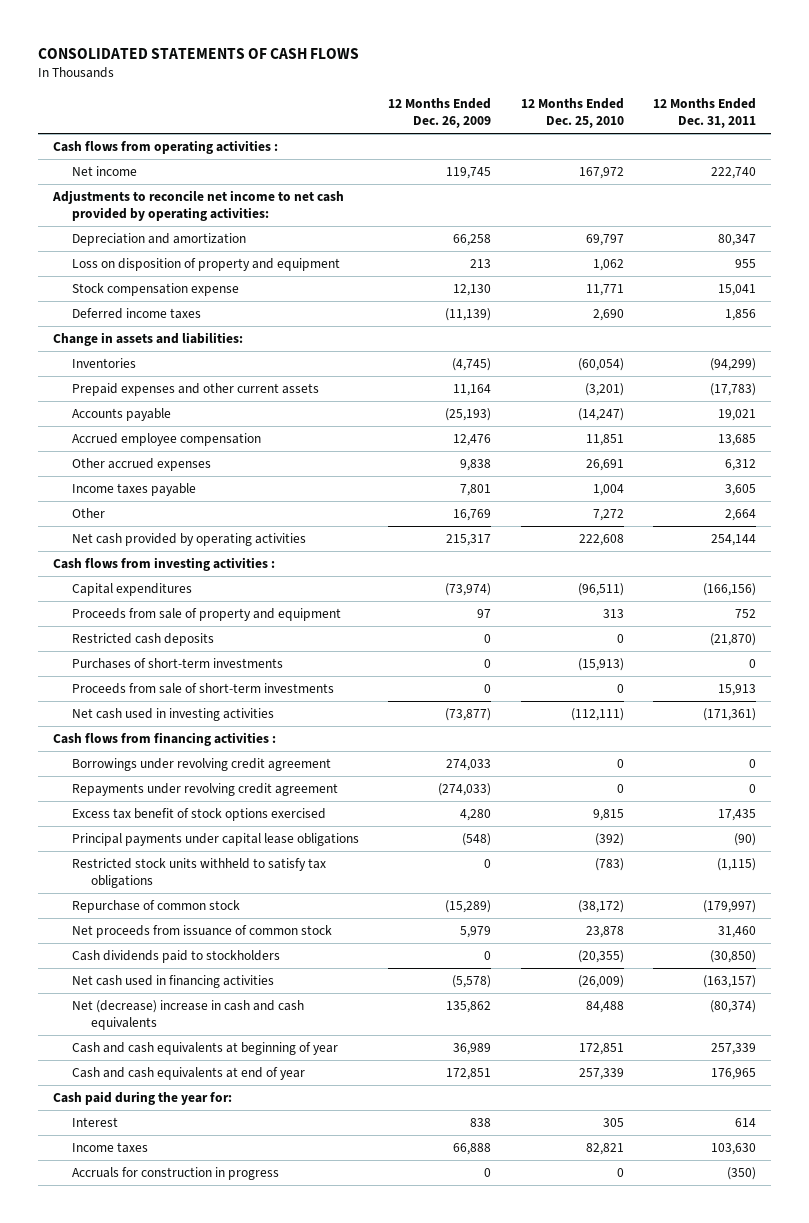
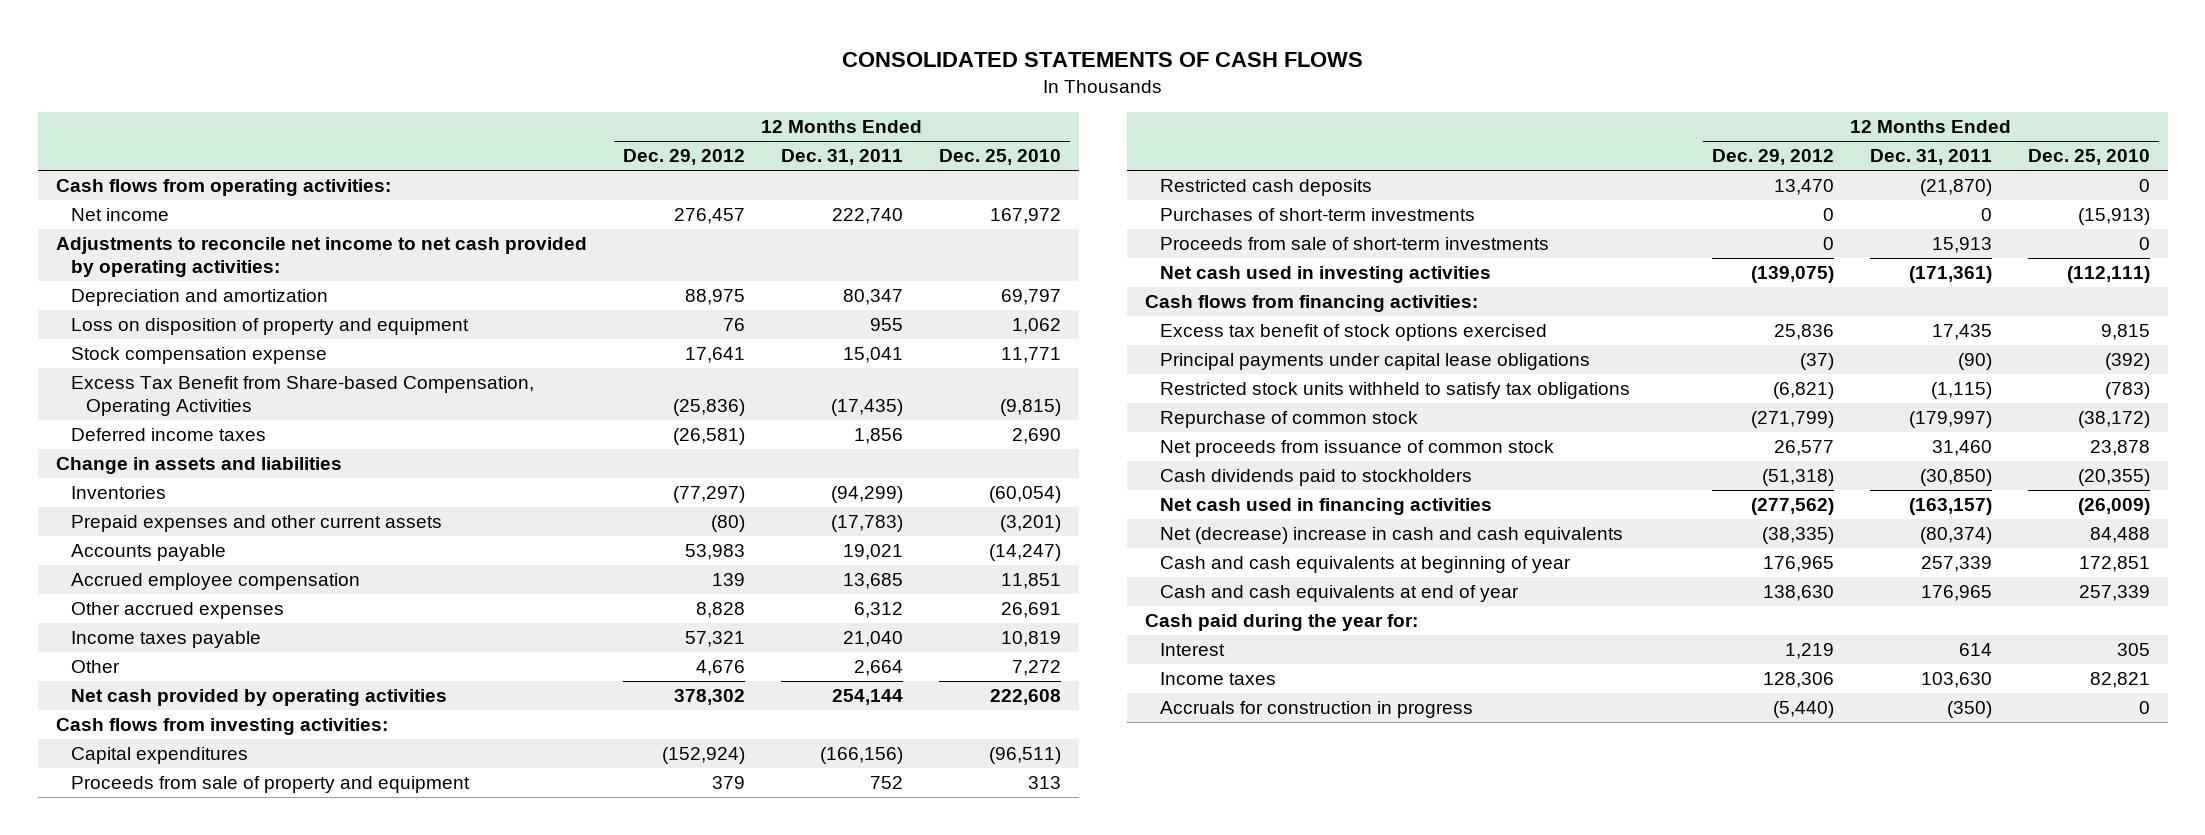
- | 12 Months Ended Dec. 26, 2009 | 12 Months Ended Dec. 25, 2010 | 12 Months Ended Dec. 31, 2011
+ | 12 Months Ended Dec. 29, 2012 | 12 Months Ended Dec. 31, 2011 | 12 Months Ended Dec. 25, 2010
- Cash flows from operating activities :
+ Cash flows from operating activities:
+ Excess Tax Benefit from Share-based Compensation, Operating Activities | (25,836) | (17,435) | (9,815)
- Change in assets and liabilities:
+ Change in assets and liabilities
- Income taxes payable | 7,801 | 1,004 | 3,605
+ Income taxes payable | 57,321 | 21,040 | 10,819
- Cash flows from investing activities :
+ Cash flows from investing activities:
- Cash flows from financing activities :
- Borrowings under revolving credit agreement | 274,033 | 0 | 0
- Repayments under revolving credit agreement | (274,033) | 0 | 0
+ Cash flows from financing activities:

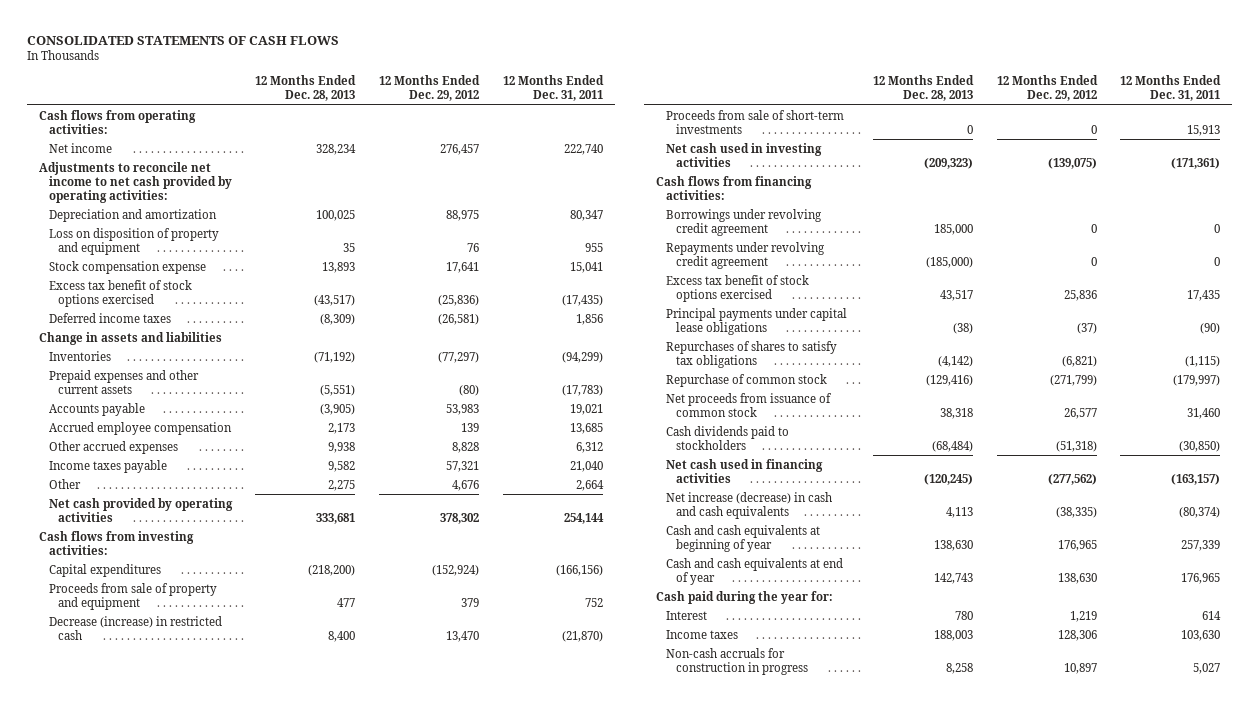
- | 12 Months Ended Dec. 29, 2012 | 12 Months Ended Dec. 31, 2011 | 12 Months Ended Dec. 25, 2010
+ | 12 Months Ended Dec. 28, 2013 | 12 Months Ended Dec. 29, 2012 | 12 Months Ended Dec. 31, 2011
- Excess Tax Benefit from Share-based Compensation, Operating Activities | (25,836) | (17,435) | (9,815)
+ Excess tax benefit of stock options exercised | (43,517) | (25,836) | (17,435)
- Restricted cash deposits | 13,470 | (21,870) | 0
- Purchases of short-term investments | 0 | 0 | (15,913)
+ Decrease (increase) in restricted cash | 8,400 | 13,470 | (21,870)
+ Borrowings under revolving credit agreement | 185,000 | 0 | 0
+ Repayments under revolving credit agreement | (185,000) | 0 | 0
- Restricted stock units withheld to satisfy tax obligations | (6,821) | (1,115) | (783)
+ Repurchases of shares to satisfy tax obligations | (4,142) | (6,821) | (1,115)
- Net (decrease) increase in cash and cash equivalents | (38,335) | (80,374) | 84,488
+ Net increase (decrease) in cash and cash equivalents | 4,113 | (38,335) | (80,374)
- Accruals for construction in progress | (5,440) | (350) | 0
+ Non-cash accruals for construction in progress | 8,258 | 10,897 | 5,027

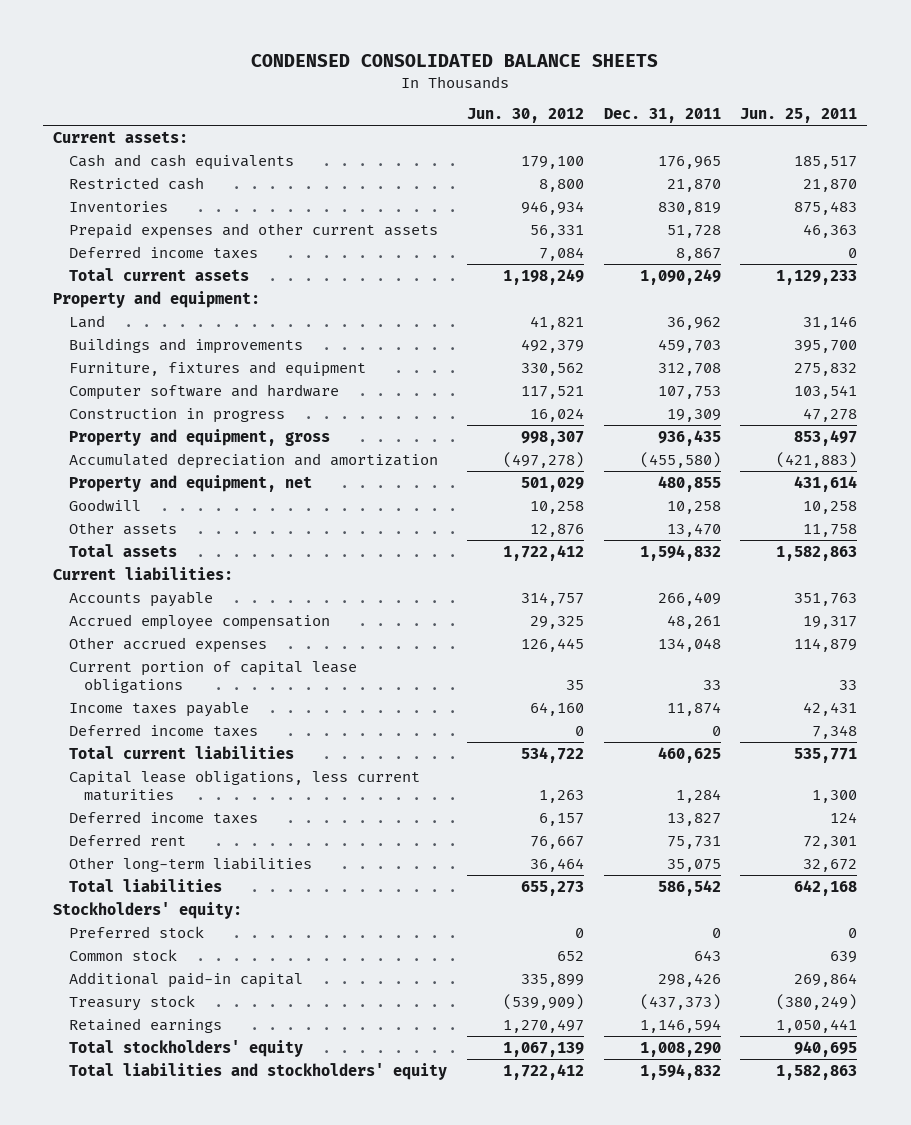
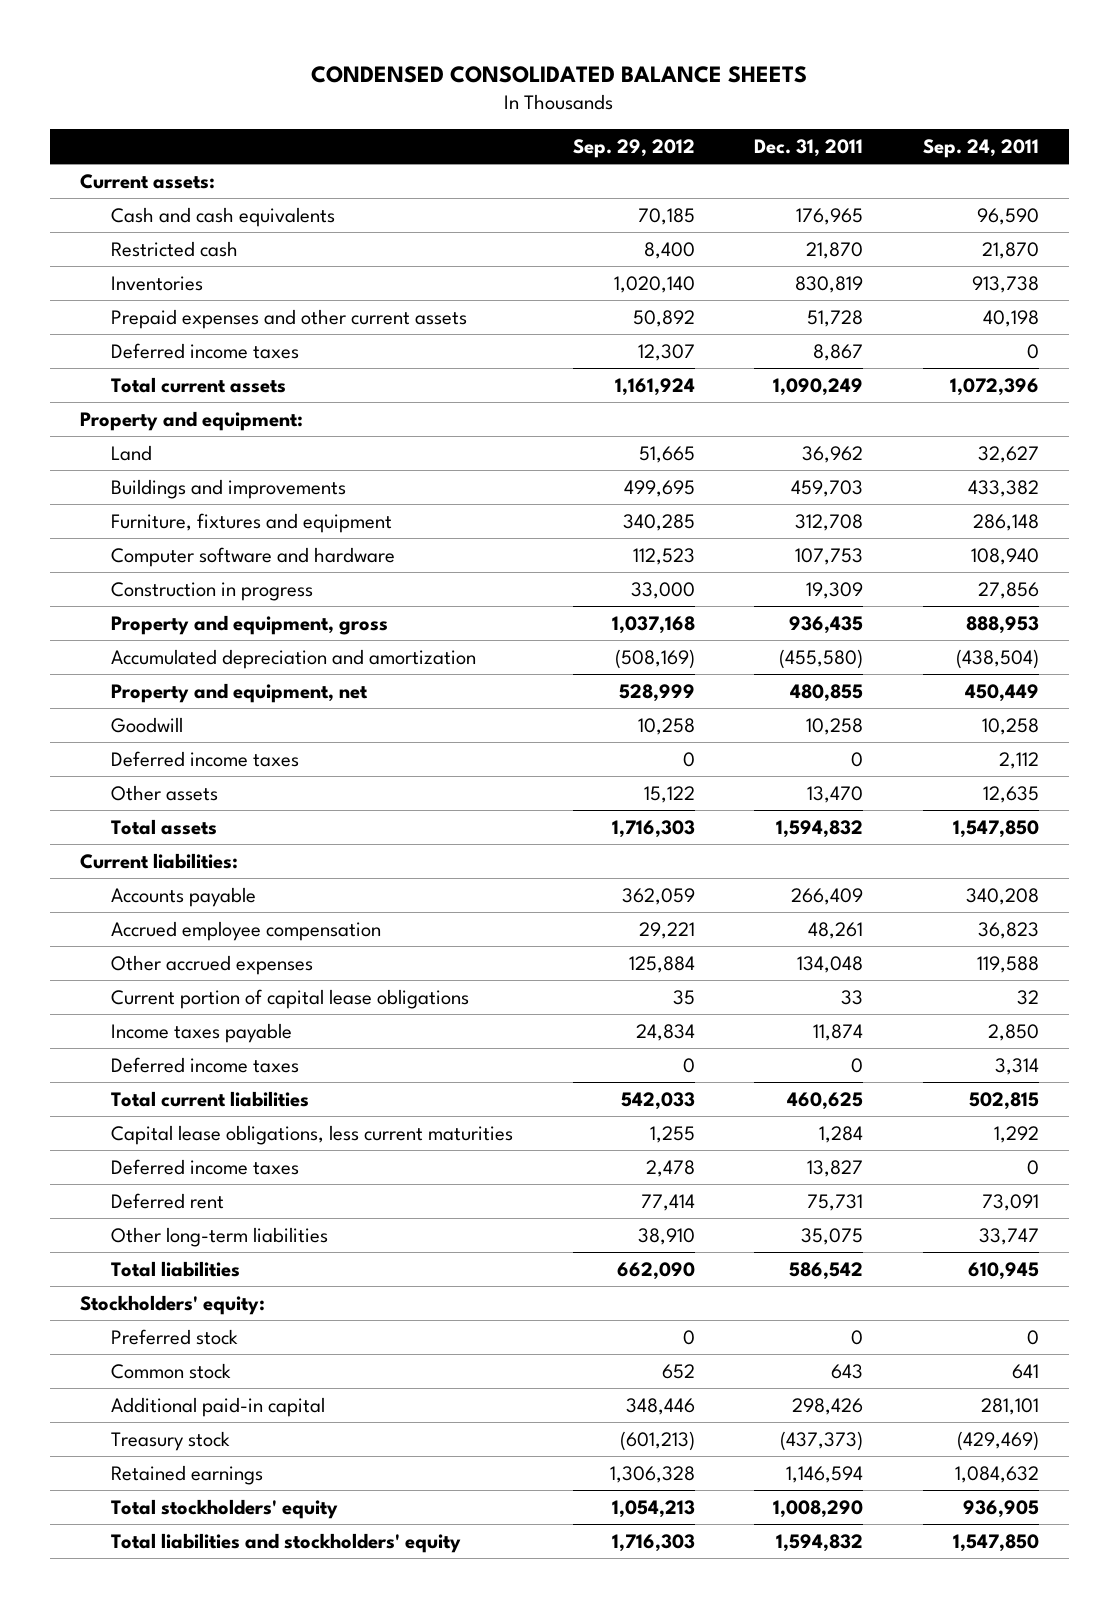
- | Jun. 30, 2012 | Dec. 31, 2011 | Jun. 25, 2011
+ | Sep. 29, 2012 | Dec. 31, 2011 | Sep. 24, 2011
+ Deferred income taxes | 0 | 0 | 2,112

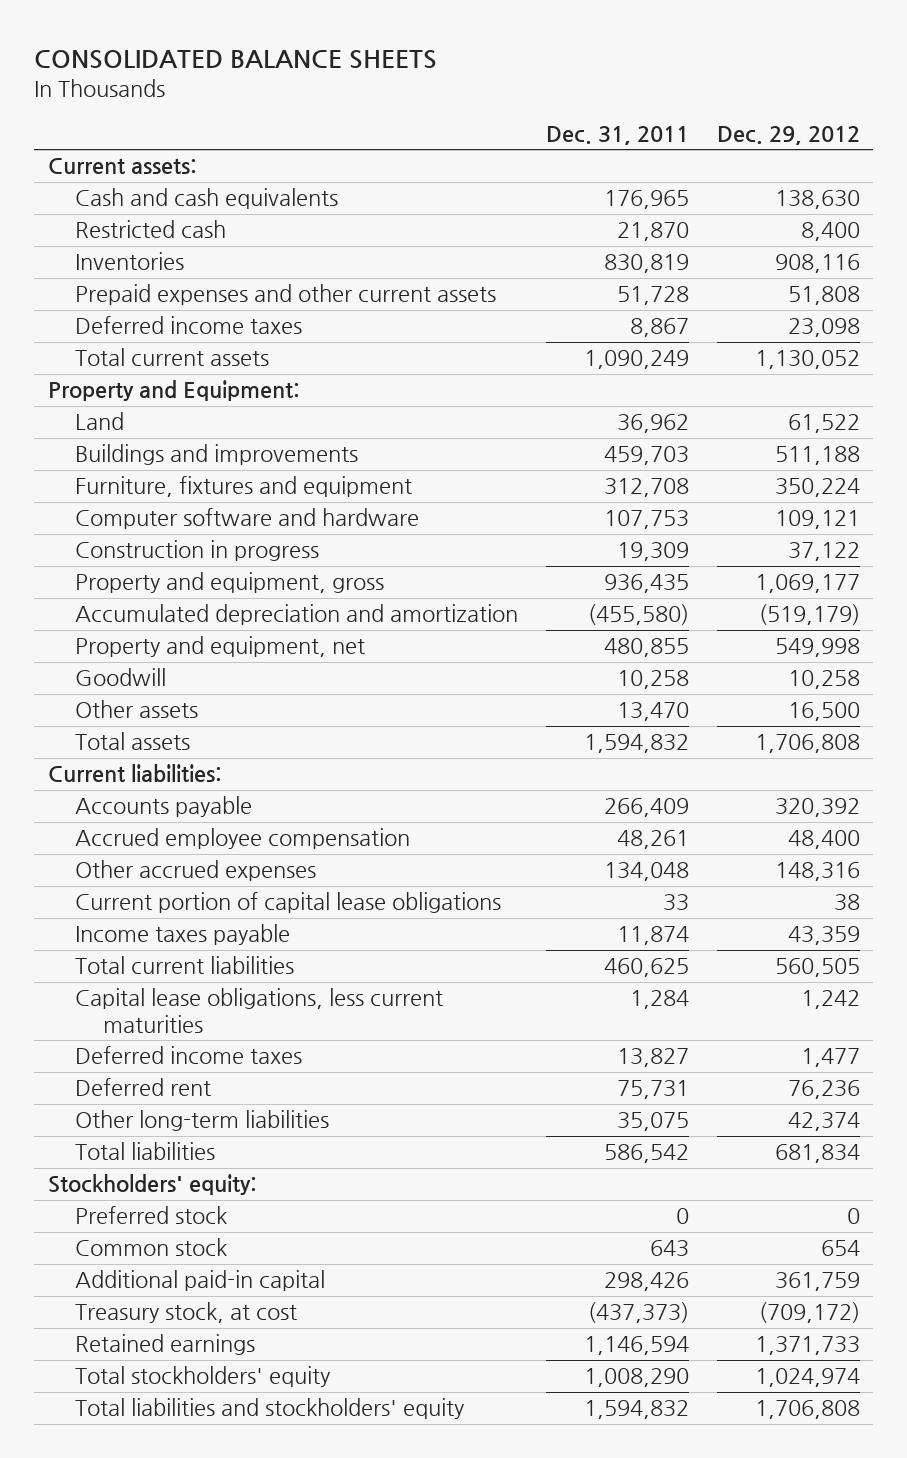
- CONDENSED CONSOLIDATED BALANCE SHEETS
+ CONSOLIDATED BALANCE SHEETS
- | Sep. 29, 2012 | Dec. 31, 2011 | Sep. 24, 2011
+ | Dec. 31, 2011 | Dec. 29, 2012
- Property and equipment:
+ Property and Equipment:
- Deferred income taxes | 0 | 0 | 2,112
- Deferred income taxes | 0 | 0 | 3,314
- Treasury stock | (601,213) | (437,373) | (429,469)
+ Treasury stock, at cost | (437,373) | (709,172)

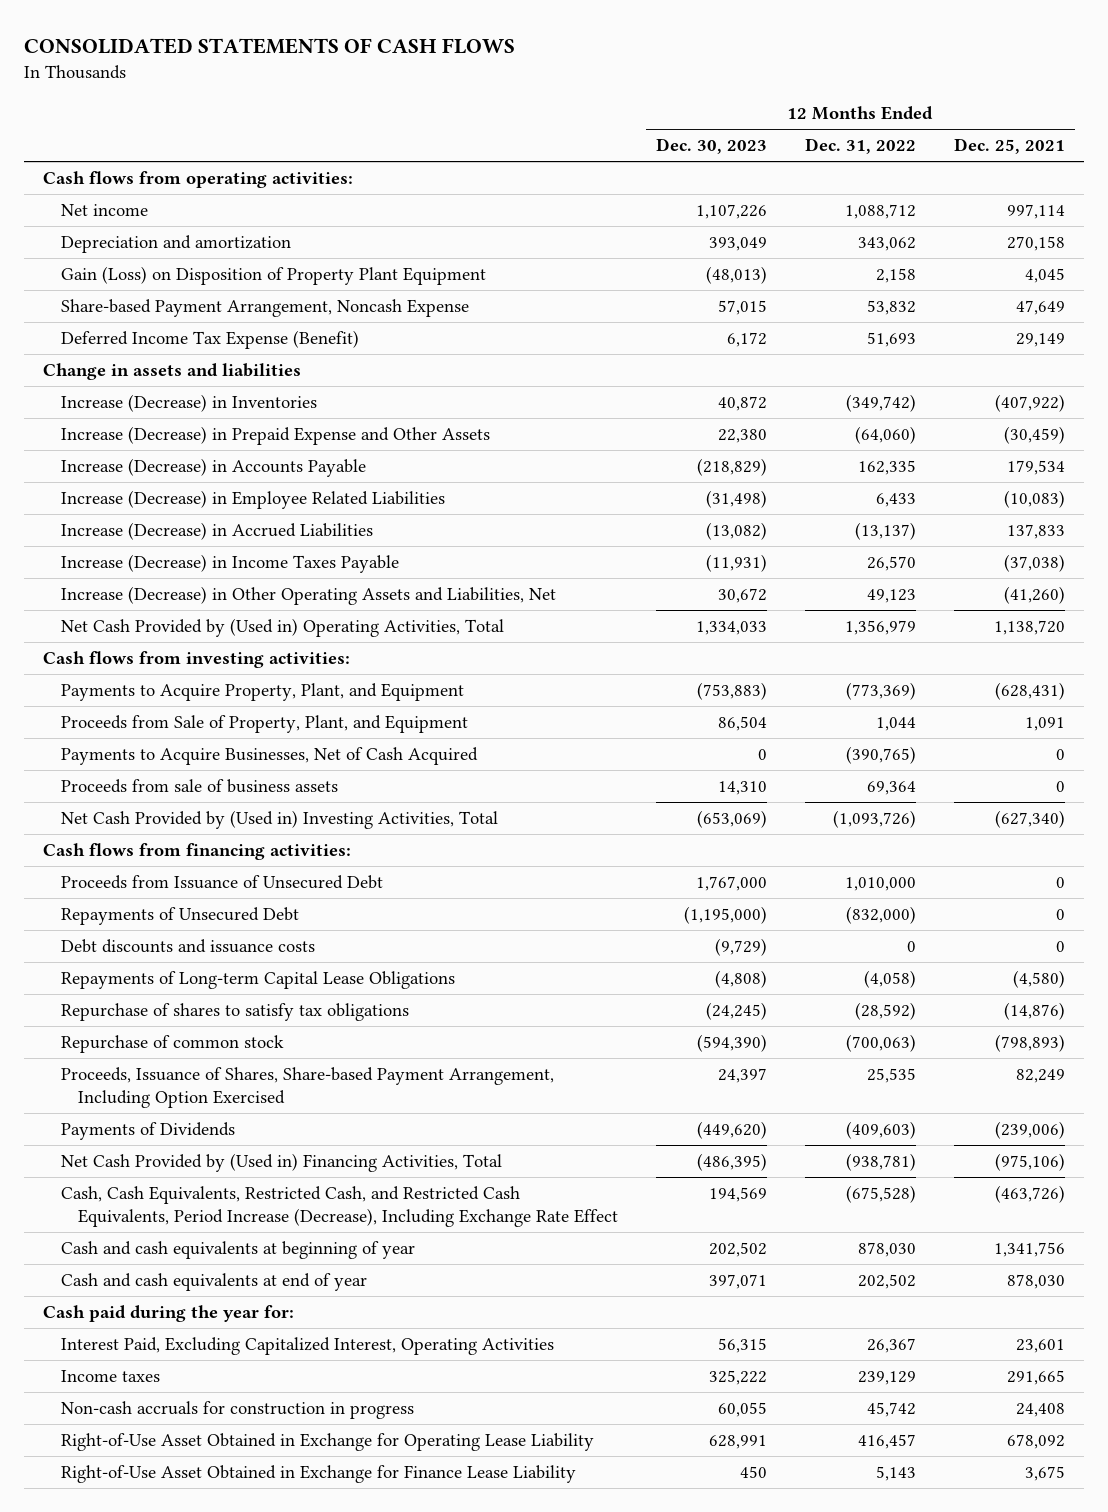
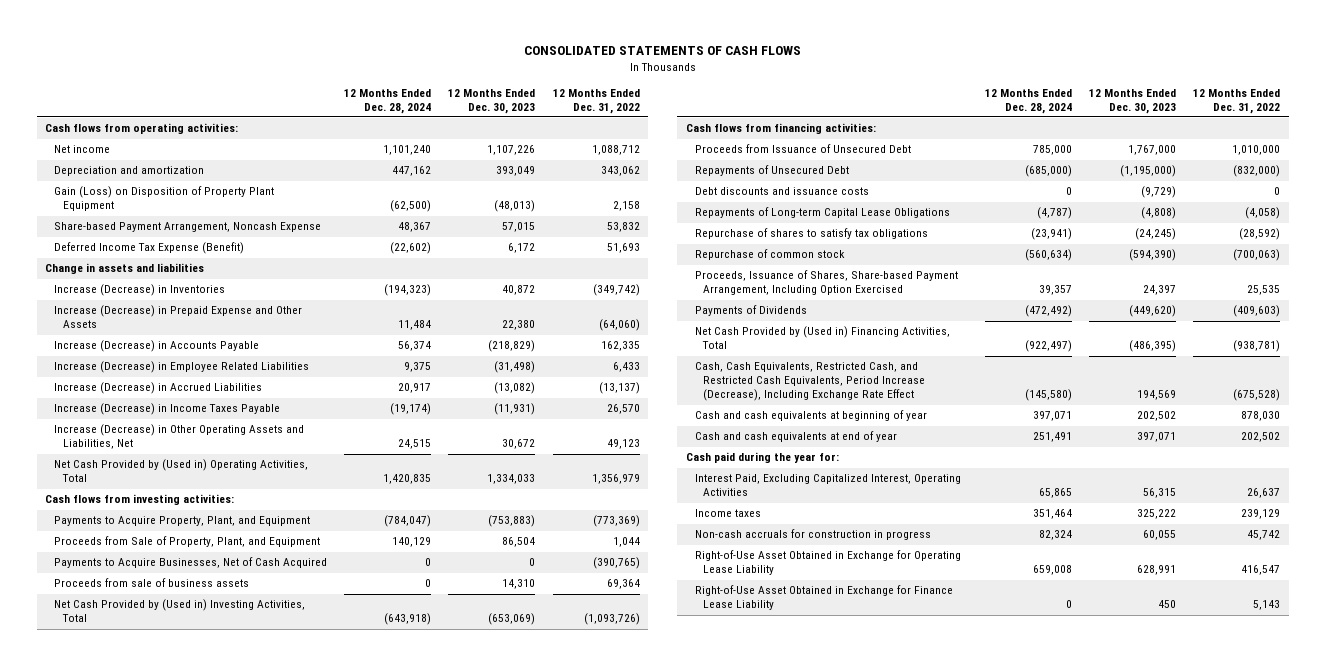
- | 12 Months Ended Dec. 30, 2023 | 12 Months Ended Dec. 31, 2022 | 12 Months Ended Dec. 25, 2021
+ | 12 Months Ended Dec. 28, 2024 | 12 Months Ended Dec. 30, 2023 | 12 Months Ended Dec. 31, 2022
- Interest Paid, Excluding Capitalized Interest, Operating Activities | 56,315 | 26,367 | 23,601
+ Interest Paid, Excluding Capitalized Interest, Operating Activities | 65,865 | 56,315 | 26,637
- Right-of-Use Asset Obtained in Exchange for Operating Lease Liability | 628,991 | 416,457 | 678,092
+ Right-of-Use Asset Obtained in Exchange for Operating Lease Liability | 659,008 | 628,991 | 416,547

